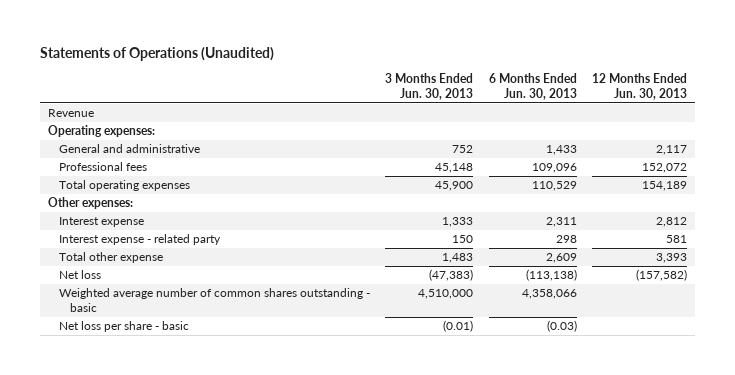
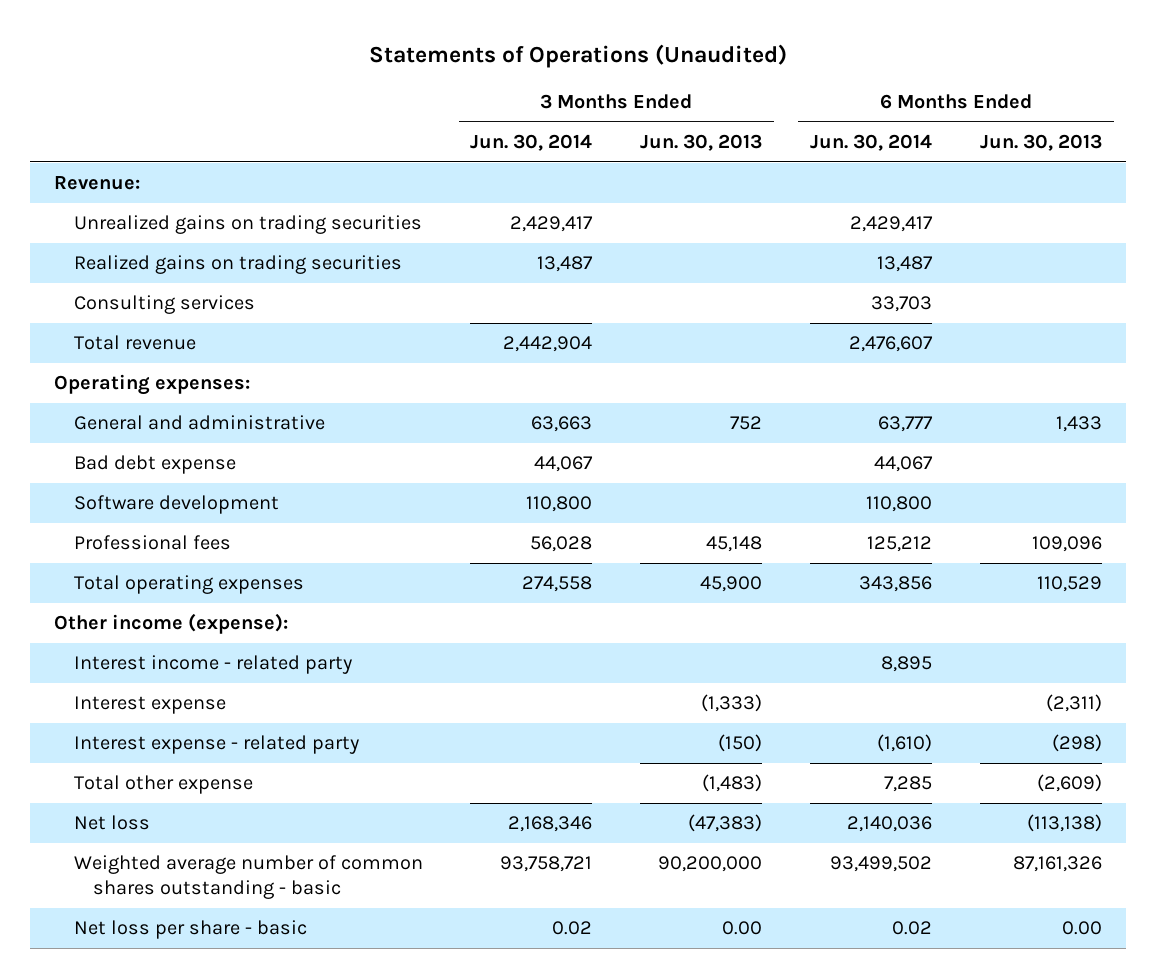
- | 3 Months Ended Jun. 30, 2013 | 6 Months Ended Jun. 30, 2013 | 12 Months Ended Jun. 30, 2013
+ | 3 Months Ended Jun. 30, 2014 | 3 Months Ended Jun. 30, 2013 | 6 Months Ended Jun. 30, 2014 | 6 Months Ended Jun. 30, 2013
- Revenue
+ Revenue:
+ Unrealized gains on trading securities | 2,429,417 | | 2,429,417 |
+ Realized gains on trading securities | 13,487 | | 13,487 |
+ Consulting services | | | 33,703 |
+ Total revenue | 2,442,904 | | 2,476,607 |
+ Bad debt expense | 44,067 | | 44,067 |
+ Software development | 110,800 | | 110,800 |
- Other expenses:
- Interest expense | 1,333 | 2,311 | 2,812
- Interest expense - related party | 150 | 298 | 581
- Total other expense | 1,483 | 2,609 | 3,393
+ Other income (expense):
+ Interest income - related party | | | 8,895 |
+ Interest expense | | (1,333) | | (2,311)
+ Interest expense - related party | | (150) | (1,610) | (298)
+ Total other expense | | (1,483) | 7,285 | (2,609)
- Weighted average number of common shares outstanding - basic | 4,510,000 | 4,358,066 |
- Net loss per share - basic | (0.01) | (0.03) |
+ Weighted average number of common shares outstanding - basic | 93,758,721 | 90,200,000 | 93,499,502 | 87,161,326
+ Net loss per share - basic | 0.02 | 0.00 | 0.02 | 0.00

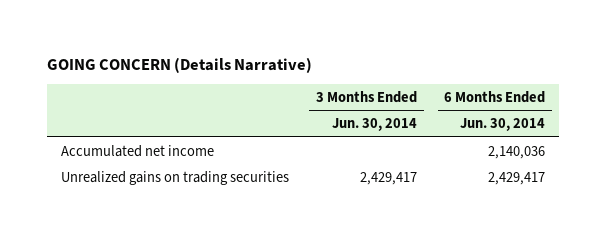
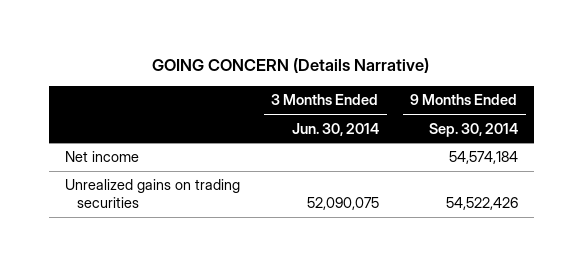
- | 3 Months Ended Jun. 30, 2014 | 6 Months Ended Jun. 30, 2014
+ | 3 Months Ended Jun. 30, 2014 | 9 Months Ended Sep. 30, 2014
- Accumulated net income | | 2,140,036
- Unrealized gains on trading securities | 2,429,417 | 2,429,417
+ Net income | | 54,574,184
+ Unrealized gains on trading securities | 52,090,075 | 54,522,426

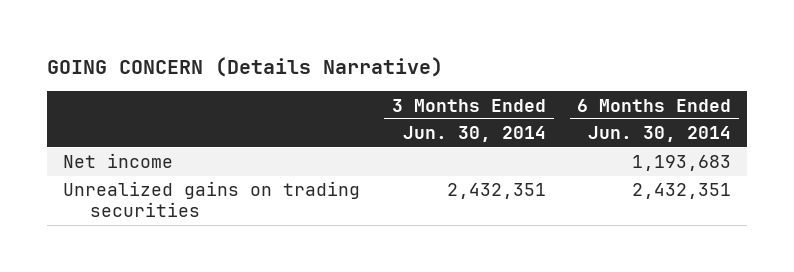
- | 3 Months Ended Jun. 30, 2014 | 9 Months Ended Sep. 30, 2014
+ | 3 Months Ended Jun. 30, 2014 | 6 Months Ended Jun. 30, 2014
- Unrealized gains on trading securities | 52,090,075 | 54,522,426
+ Unrealized gains on trading securities | 2,432,351 | 2,432,351

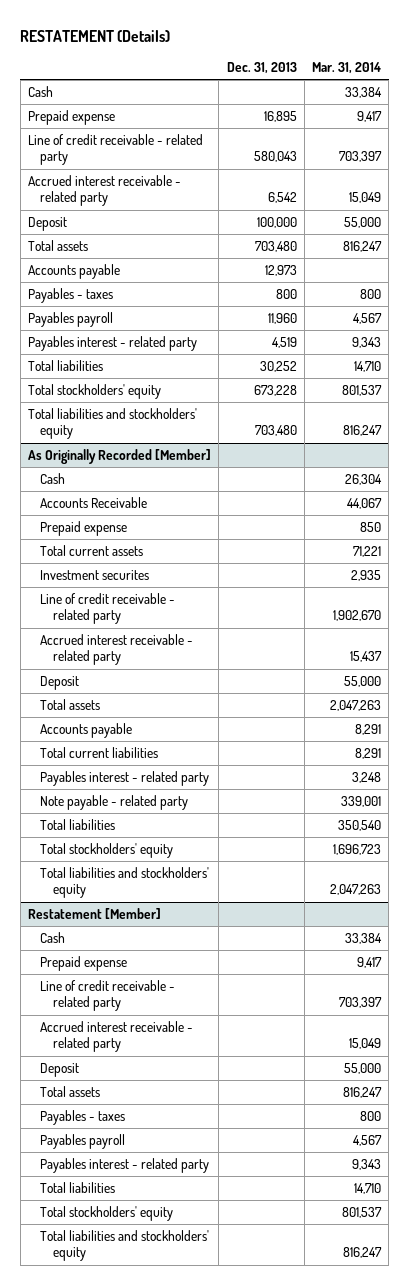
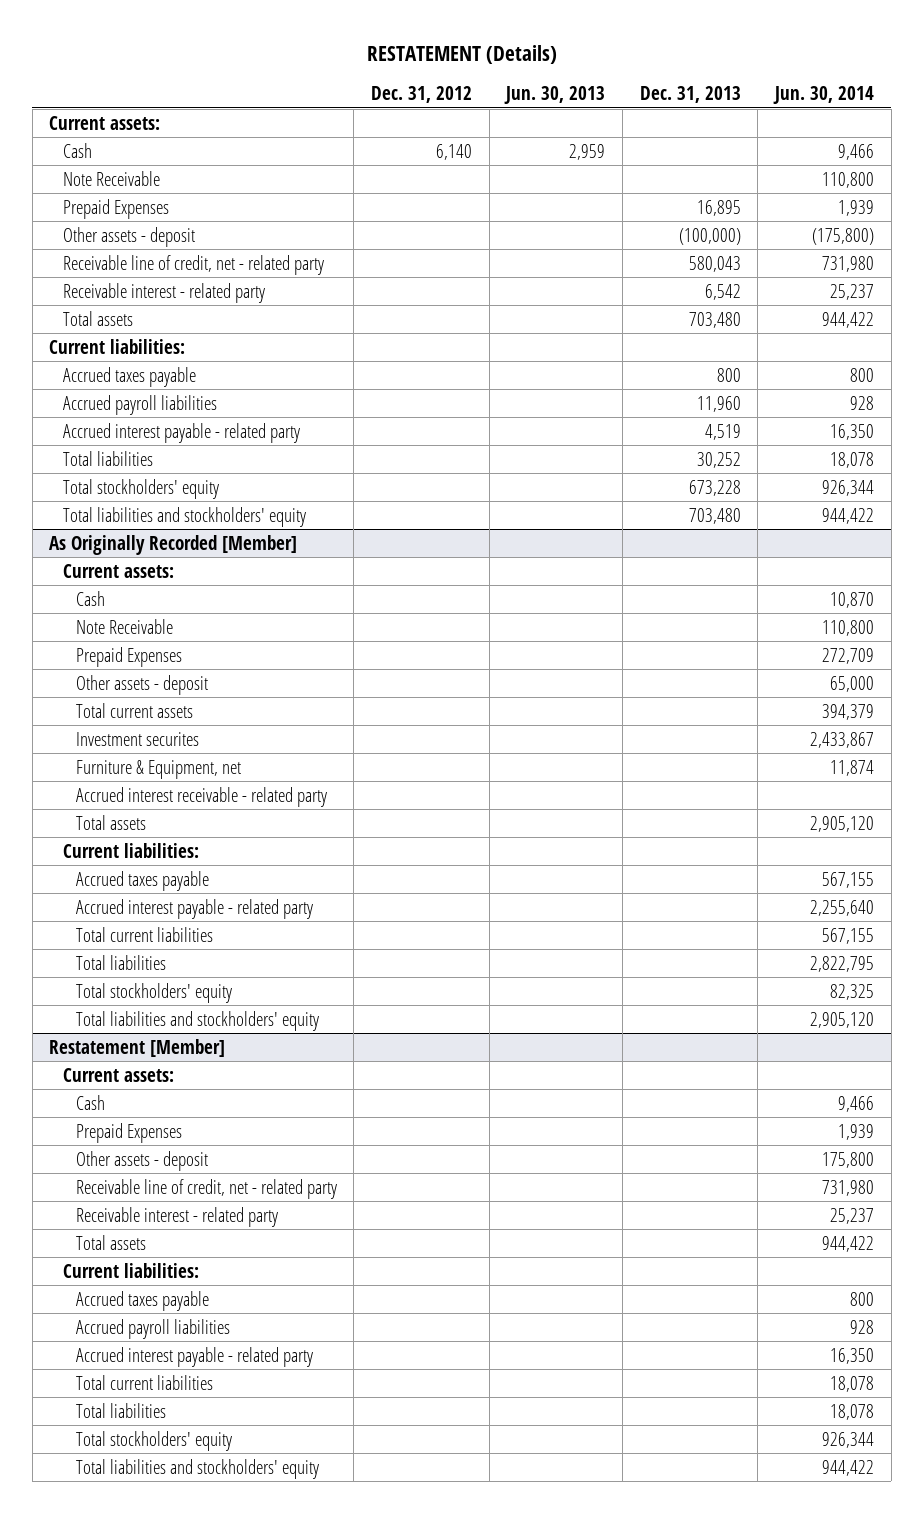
- | Dec. 31, 2013 | Mar. 31, 2014
+ | Dec. 31, 2012 | Jun. 30, 2013 | Dec. 31, 2013 | Jun. 30, 2014
+ Current assets:
- Prepaid expense | 16,895 | 9,417
- Line of credit receivable - related party | 580,043 | 703,397
- Accrued interest receivable - related party | 6,542 | 15,049
- Deposit | 100,000 | 55,000
+ Note Receivable | | | | 110,800
+ Prepaid Expenses | | | 16,895 | 1,939
+ Other assets - deposit | | | (100,000) | (175,800)
+ Receivable line of credit, net - related party | | | 580,043 | 731,980
+ Receivable interest - related party | | | 6,542 | 25,237
- Accounts payable | 12,973 |
- Payables - taxes | 800 | 800
- Payables payroll | 11,960 | 4,567
- Payables interest - related party | 4,519 | 9,343
+ Current liabilities:
+ Accrued taxes payable | | | 800 | 800
+ Accrued payroll liabilities | | | 11,960 | 928
+ Accrued interest payable - related party | | | 4,519 | 16,350
@ As Originally Recorded [Member]
+ Current assets:
- Accounts Receivable | | 44,067
- Prepaid expense | | 850
+ Note Receivable | | | | 110,800
+ Prepaid Expenses | | | | 272,709
+ Other assets - deposit | | | | 65,000
- Line of credit receivable - related party | | 1,902,670
+ Furniture & Equipment, net | | | | 11,874
- Deposit | | 55,000
- Accounts payable | | 8,291
+ Current liabilities:
+ Accrued taxes payable | | | | 567,155
+ Accrued interest payable - related party | | | | 2,255,640
- Payables interest - related party | | 3,248
- Note payable - related party | | 339,001
@ Restatement [Member]
+ Current assets:
- Prepaid expense | | 9,417
- Line of credit receivable - related party | | 703,397
- Accrued interest receivable - related party | | 15,049
- Deposit | | 55,000
+ Prepaid Expenses | | | | 1,939
+ Other assets - deposit | | | | 175,800
+ Receivable line of credit, net - related party | | | | 731,980
+ Receivable interest - related party | | | | 25,237
- Payables - taxes | | 800
- Payables payroll | | 4,567
- Payables interest - related party | | 9,343
+ Current liabilities:
+ Accrued taxes payable | | | | 800
+ Accrued payroll liabilities | | | | 928
+ Accrued interest payable - related party | | | | 16,350
+ Total current liabilities | | | | 18,078

